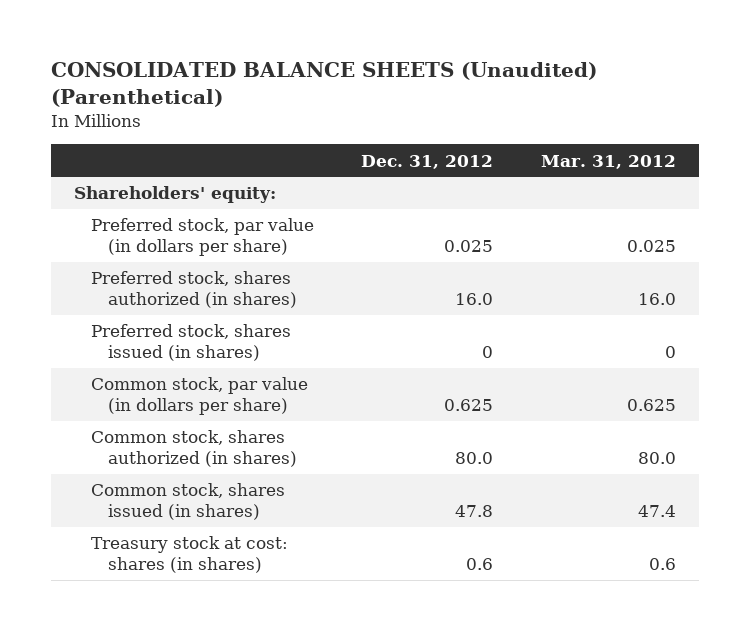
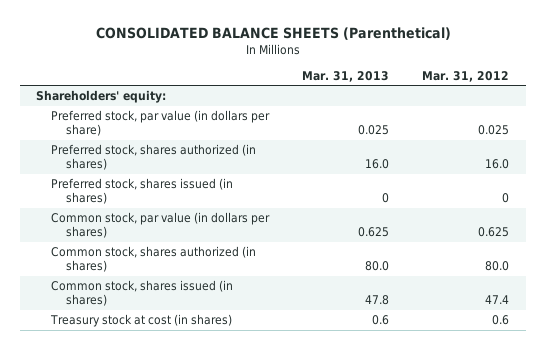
- CONSOLIDATED BALANCE SHEETS (Unaudited) (Parenthetical)
+ CONSOLIDATED BALANCE SHEETS (Parenthetical)
- | Dec. 31, 2012 | Mar. 31, 2012
+ | Mar. 31, 2013 | Mar. 31, 2012
- Common stock, par value (in dollars per share) | 0.625 | 0.625
+ Common stock, par value (in dollars per shares) | 0.625 | 0.625
- Treasury stock at cost: shares (in shares) | 0.6 | 0.6
+ Treasury stock at cost (in shares) | 0.6 | 0.6

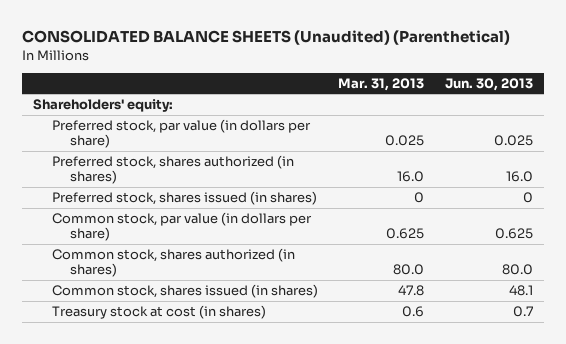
- CONSOLIDATED BALANCE SHEETS (Parenthetical)
+ CONSOLIDATED BALANCE SHEETS (Unaudited) (Parenthetical)
- | Mar. 31, 2013 | Mar. 31, 2012
+ | Mar. 31, 2013 | Jun. 30, 2013
- Common stock, par value (in dollars per shares) | 0.625 | 0.625
+ Common stock, par value (in dollars per share) | 0.625 | 0.625

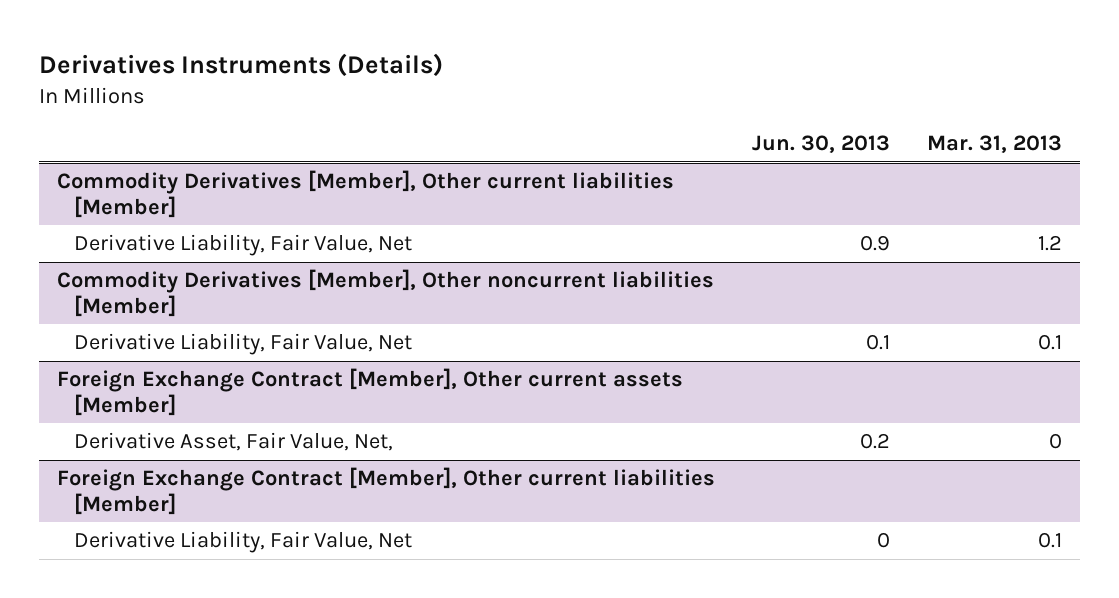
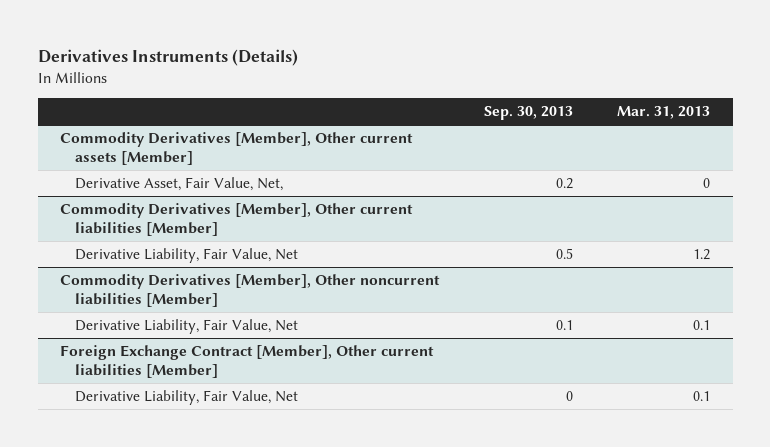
- | Jun. 30, 2013 | Mar. 31, 2013
+ | Sep. 30, 2013 | Mar. 31, 2013
+ Commodity Derivatives [Member], Other current assets [Member]
+ Derivative Asset, Fair Value, Net, | 0.2 | 0
- Foreign Exchange Contract [Member], Other current assets [Member]
- Derivative Asset, Fair Value, Net, | 0.2 | 0

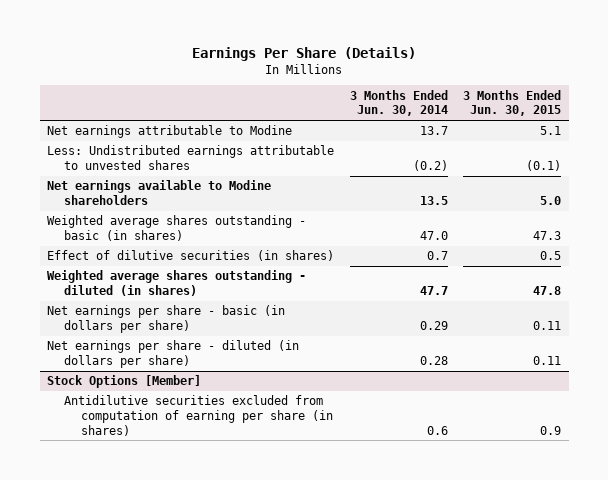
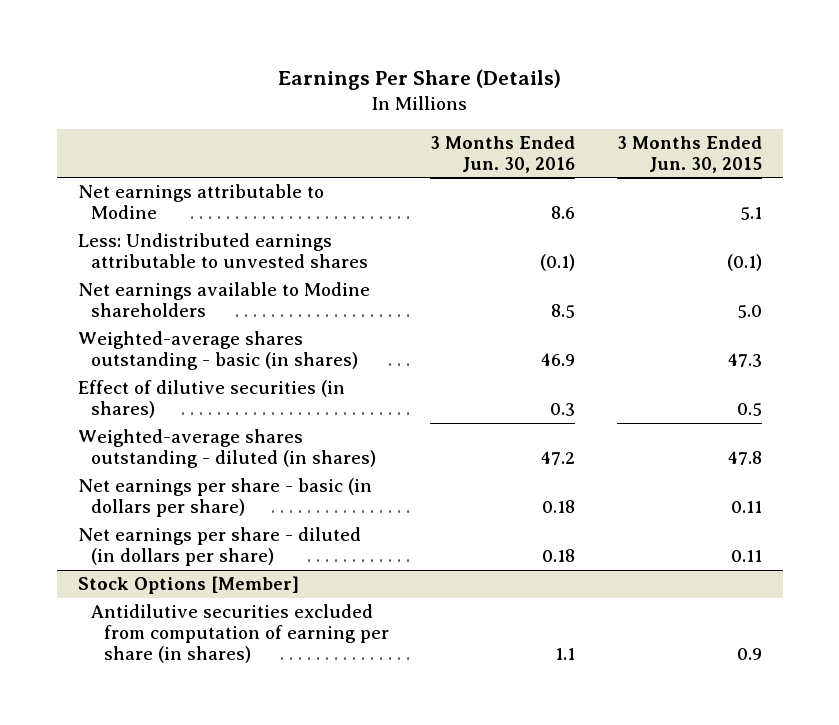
- | 3 Months Ended Jun. 30, 2014 | 3 Months Ended Jun. 30, 2015
+ | 3 Months Ended Jun. 30, 2016 | 3 Months Ended Jun. 30, 2015
- Weighted average shares outstanding - basic (in shares) | 47.0 | 47.3
+ Weighted-average shares outstanding - basic (in shares) | 46.9 | 47.3
- Weighted average shares outstanding - diluted (in shares) | 47.7 | 47.8
+ Weighted-average shares outstanding - diluted (in shares) | 47.2 | 47.8

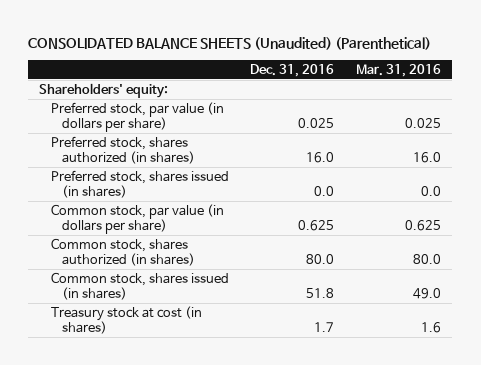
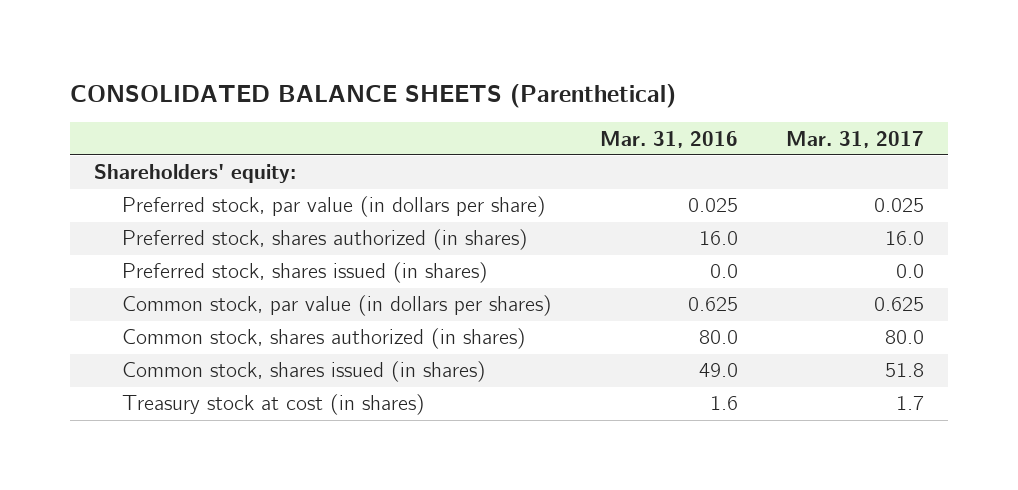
- CONSOLIDATED BALANCE SHEETS (Unaudited) (Parenthetical)
+ CONSOLIDATED BALANCE SHEETS (Parenthetical)
- | Dec. 31, 2016 | Mar. 31, 2016
+ | Mar. 31, 2016 | Mar. 31, 2017
- Common stock, par value (in dollars per share) | 0.625 | 0.625
+ Common stock, par value (in dollars per shares) | 0.625 | 0.625

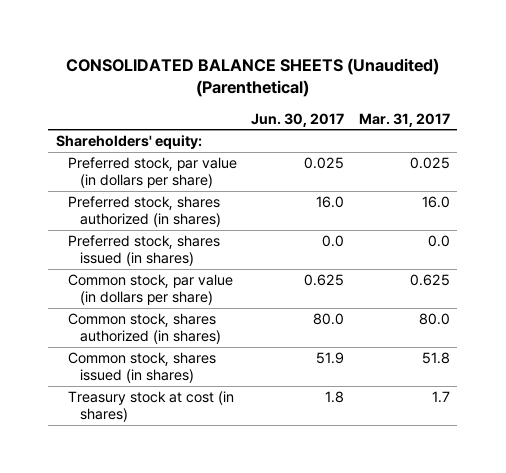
- CONSOLIDATED BALANCE SHEETS (Parenthetical)
+ CONSOLIDATED BALANCE SHEETS (Unaudited) (Parenthetical)
- | Mar. 31, 2016 | Mar. 31, 2017
+ | Jun. 30, 2017 | Mar. 31, 2017
- Common stock, par value (in dollars per shares) | 0.625 | 0.625
+ Common stock, par value (in dollars per share) | 0.625 | 0.625

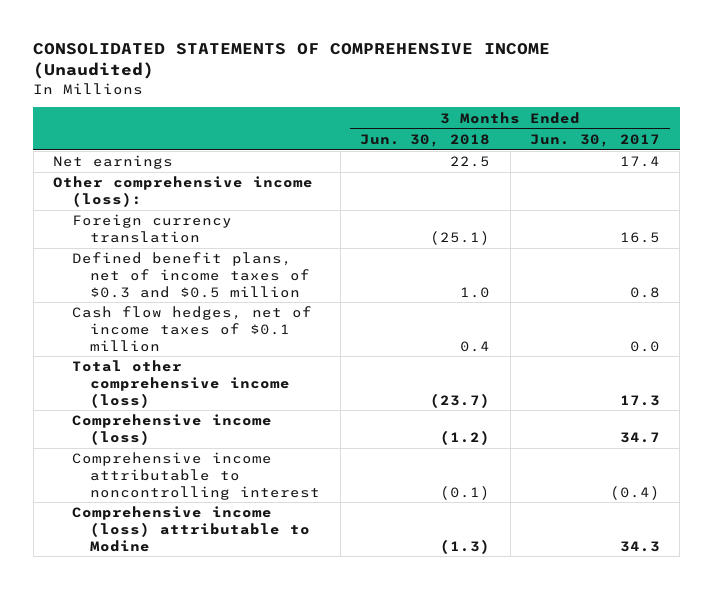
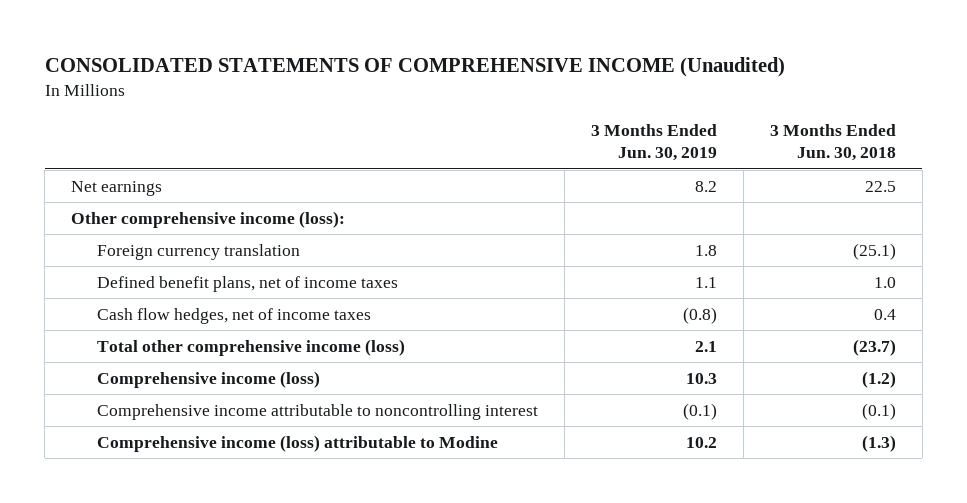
- | 3 Months Ended Jun. 30, 2018 | 3 Months Ended Jun. 30, 2017
+ | 3 Months Ended Jun. 30, 2019 | 3 Months Ended Jun. 30, 2018
- Defined benefit plans, net of income taxes of $0.3 and $0.5 million | 1.0 | 0.8
- Cash flow hedges, net of income taxes of $0.1 million | 0.4 | 0.0
+ Defined benefit plans, net of income taxes | 1.1 | 1.0
+ Cash flow hedges, net of income taxes | (0.8) | 0.4

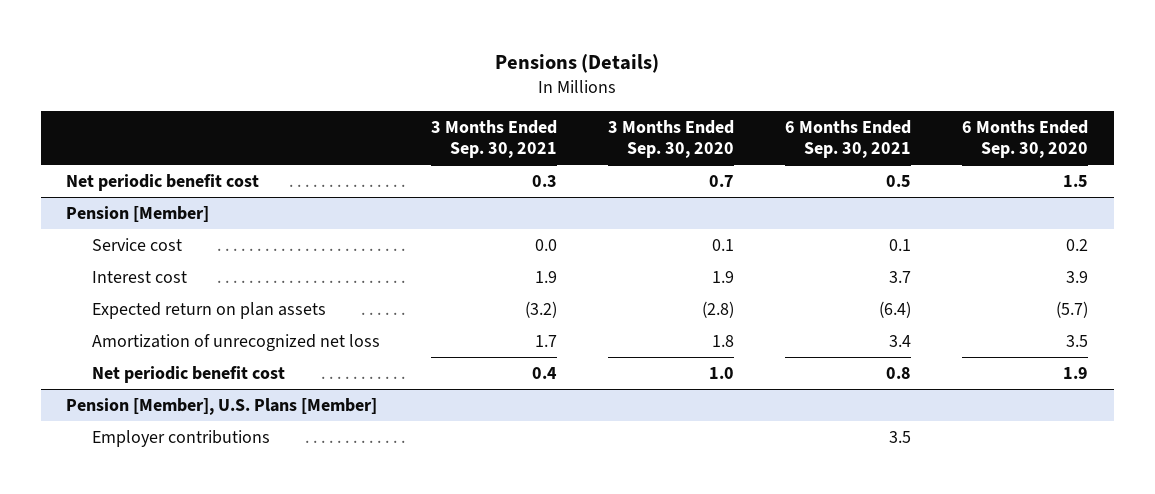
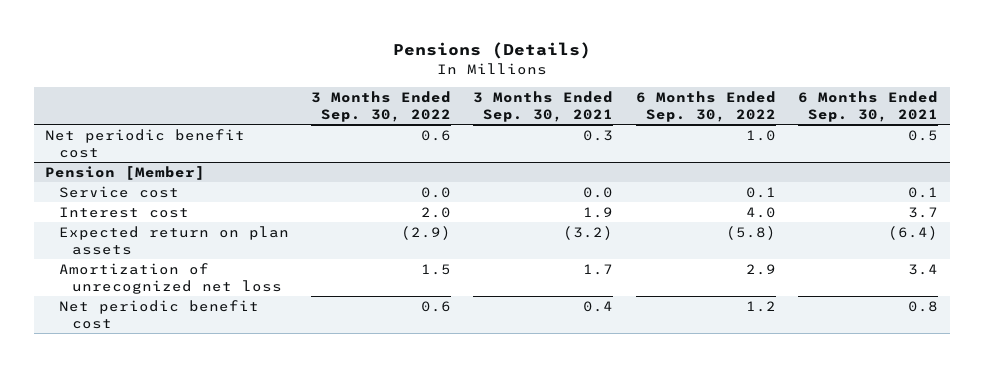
- | 3 Months Ended Sep. 30, 2021 | 3 Months Ended Sep. 30, 2020 | 6 Months Ended Sep. 30, 2021 | 6 Months Ended Sep. 30, 2020
+ | 3 Months Ended Sep. 30, 2022 | 3 Months Ended Sep. 30, 2021 | 6 Months Ended Sep. 30, 2022 | 6 Months Ended Sep. 30, 2021
- Pension [Member], U.S. Plans [Member]
- Employer contributions | | | 3.5 |

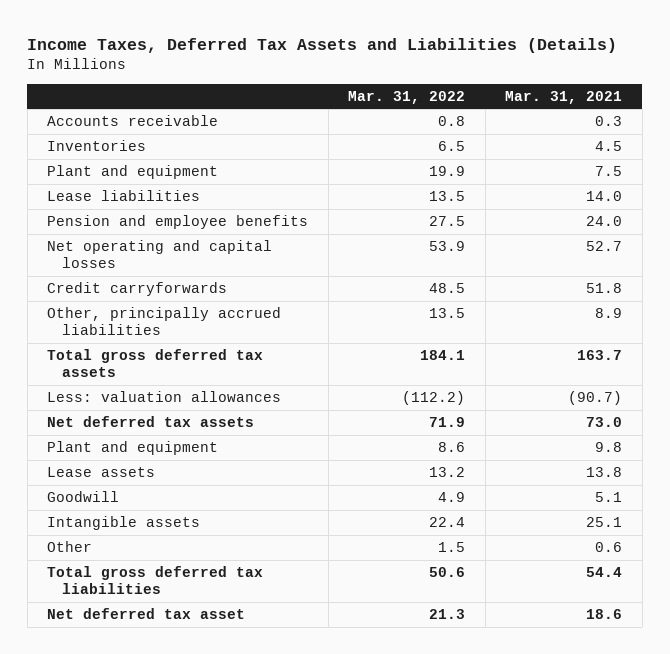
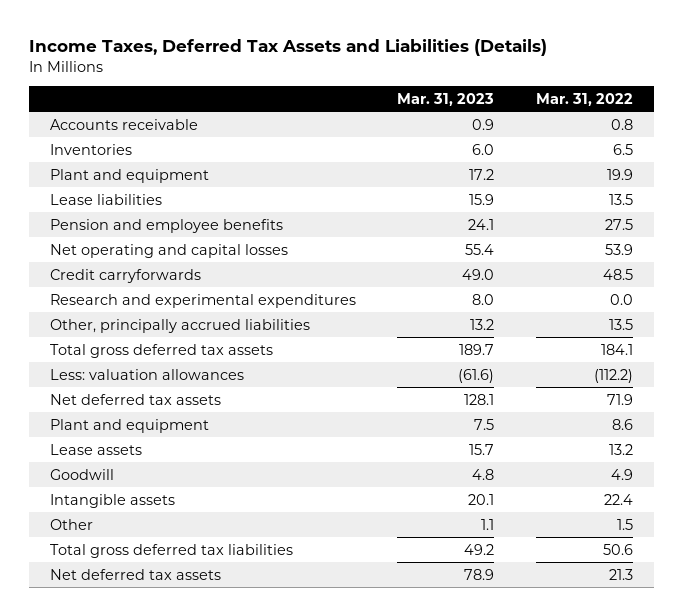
- | Mar. 31, 2022 | Mar. 31, 2021
+ | Mar. 31, 2023 | Mar. 31, 2022
+ Research and experimental expenditures | 8.0 | 0.0
- Net deferred tax asset | 21.3 | 18.6
+ Net deferred tax assets | 78.9 | 21.3

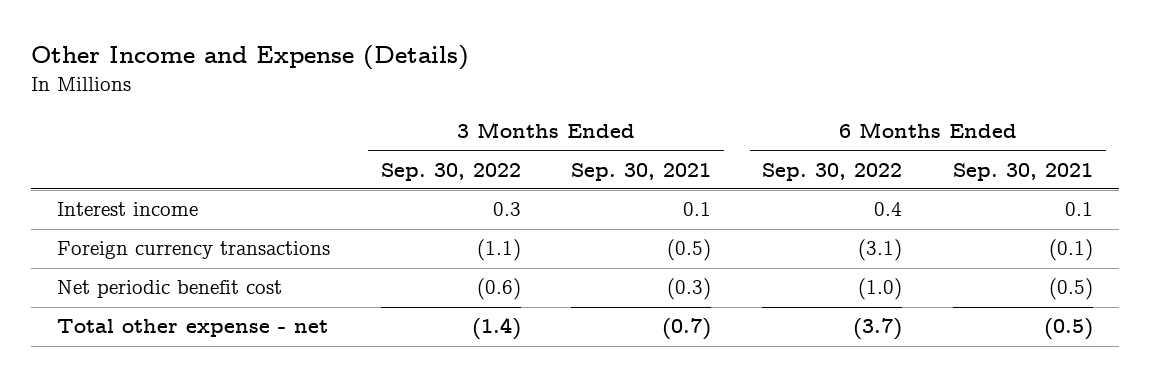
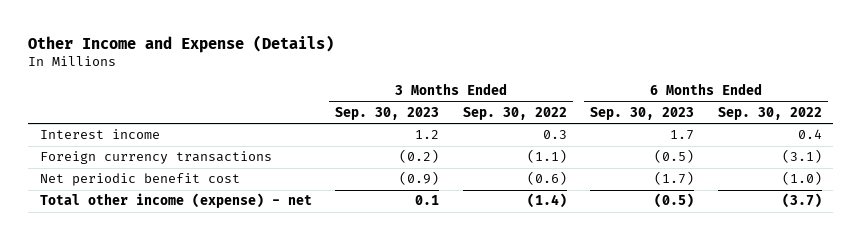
- | 3 Months Ended Sep. 30, 2022 | 3 Months Ended Sep. 30, 2021 | 6 Months Ended Sep. 30, 2022 | 6 Months Ended Sep. 30, 2021
+ | 3 Months Ended Sep. 30, 2023 | 3 Months Ended Sep. 30, 2022 | 6 Months Ended Sep. 30, 2023 | 6 Months Ended Sep. 30, 2022
- Total other expense - net | (1.4) | (0.7) | (3.7) | (0.5)
+ Total other income (expense) - net | 0.1 | (1.4) | (0.5) | (3.7)

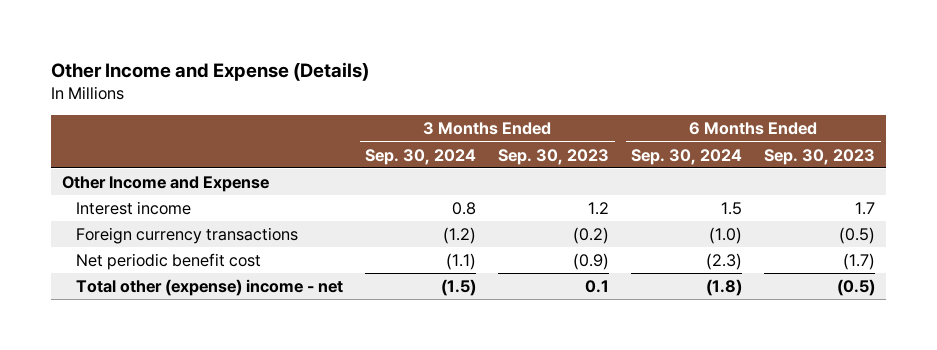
- | 3 Months Ended Sep. 30, 2023 | 3 Months Ended Sep. 30, 2022 | 6 Months Ended Sep. 30, 2023 | 6 Months Ended Sep. 30, 2022
+ | 3 Months Ended Sep. 30, 2024 | 3 Months Ended Sep. 30, 2023 | 6 Months Ended Sep. 30, 2024 | 6 Months Ended Sep. 30, 2023
+ Other Income and Expense
- Total other income (expense) - net | 0.1 | (1.4) | (0.5) | (3.7)
+ Total other (expense) income - net | (1.5) | 0.1 | (1.8) | (0.5)

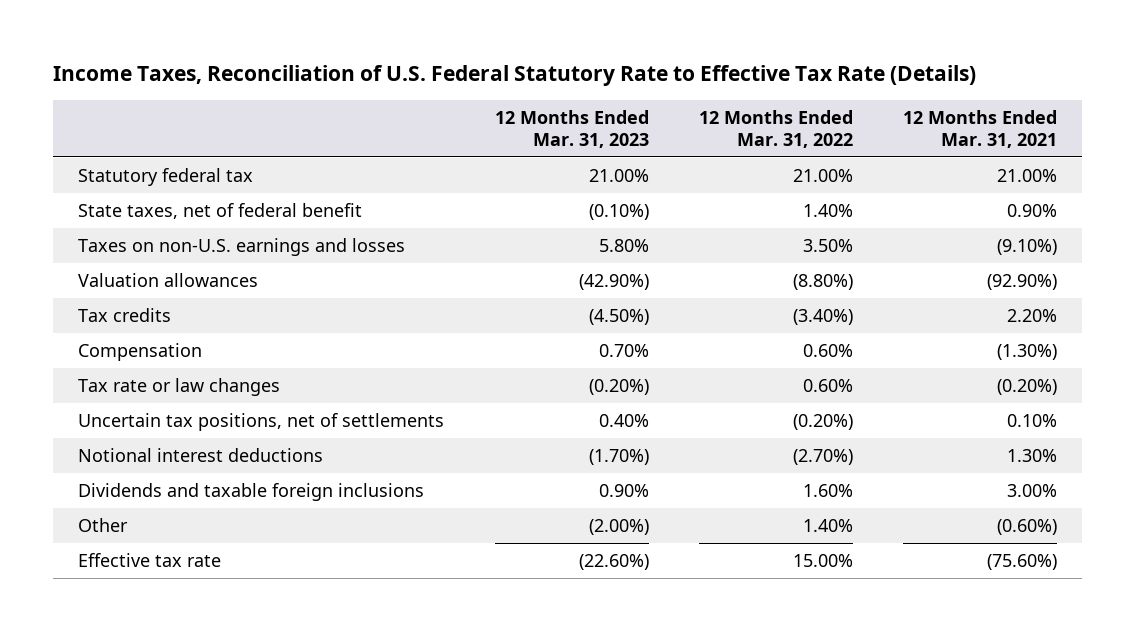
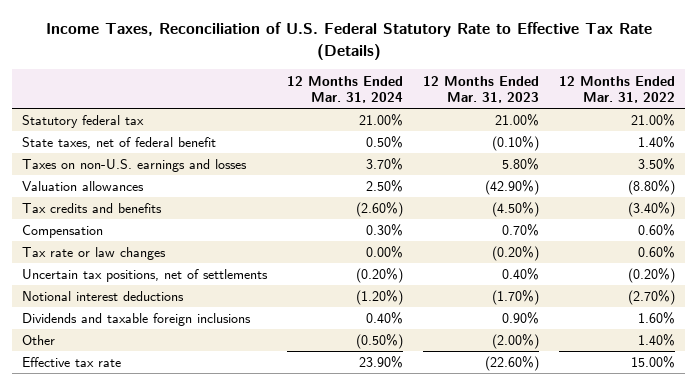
- | 12 Months Ended Mar. 31, 2023 | 12 Months Ended Mar. 31, 2022 | 12 Months Ended Mar. 31, 2021
+ | 12 Months Ended Mar. 31, 2024 | 12 Months Ended Mar. 31, 2023 | 12 Months Ended Mar. 31, 2022
- Tax credits | (4.50%) | (3.40%) | 2.20%
+ Tax credits and benefits | (2.60%) | (4.50%) | (3.40%)

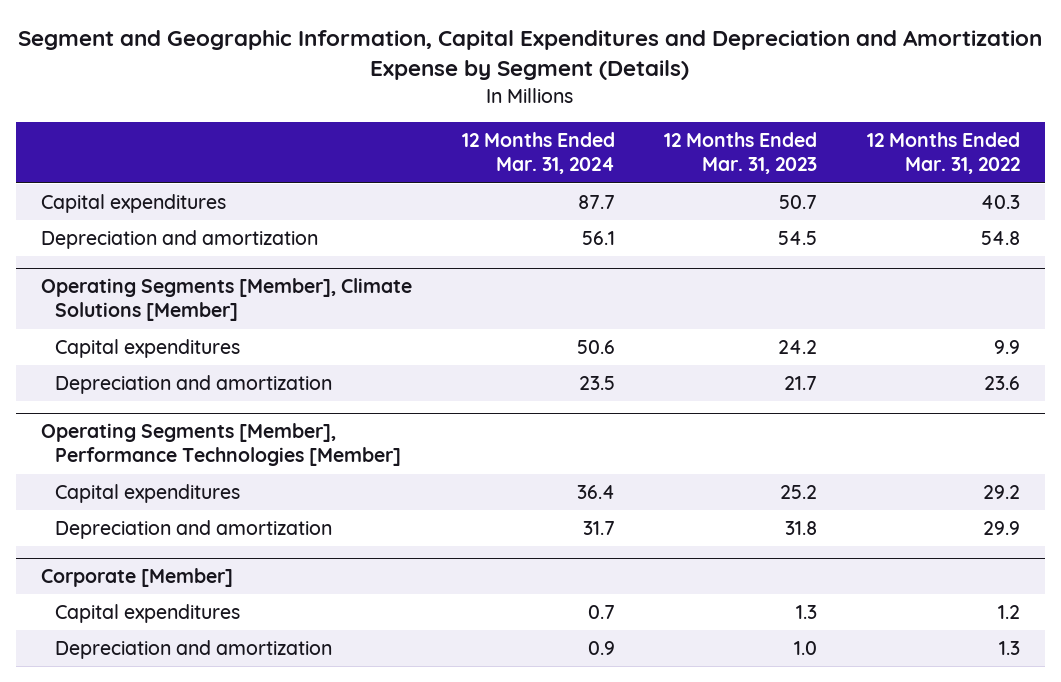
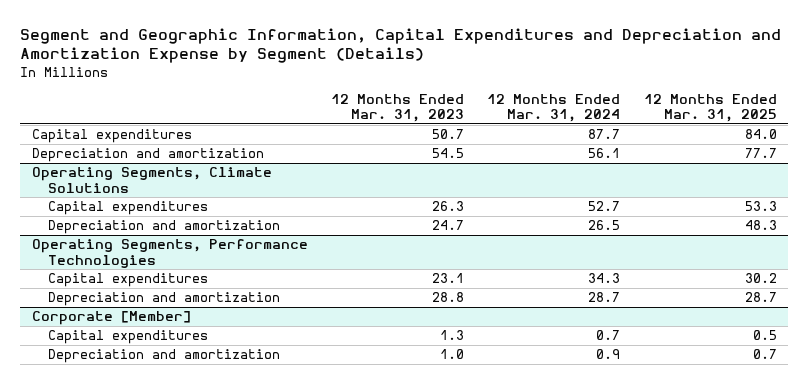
- | 12 Months Ended Mar. 31, 2024 | 12 Months Ended Mar. 31, 2023 | 12 Months Ended Mar. 31, 2022
+ | 12 Months Ended Mar. 31, 2023 | 12 Months Ended Mar. 31, 2024 | 12 Months Ended Mar. 31, 2025
- Operating Segments [Member], Climate Solutions [Member]
- Capital expenditures | 50.6 | 24.2 | 9.9
- Depreciation and amortization | 23.5 | 21.7 | 23.6
- Operating Segments [Member], Performance Technologies [Member]
- Capital expenditures | 36.4 | 25.2 | 29.2
- Depreciation and amortization | 31.7 | 31.8 | 29.9
+ Operating Segments, Climate Solutions
+ Capital expenditures | 26.3 | 52.7 | 53.3
+ Depreciation and amortization | 24.7 | 26.5 | 48.3
+ Operating Segments, Performance Technologies
+ Capital expenditures | 23.1 | 34.3 | 30.2
+ Depreciation and amortization | 28.8 | 28.7 | 28.7

